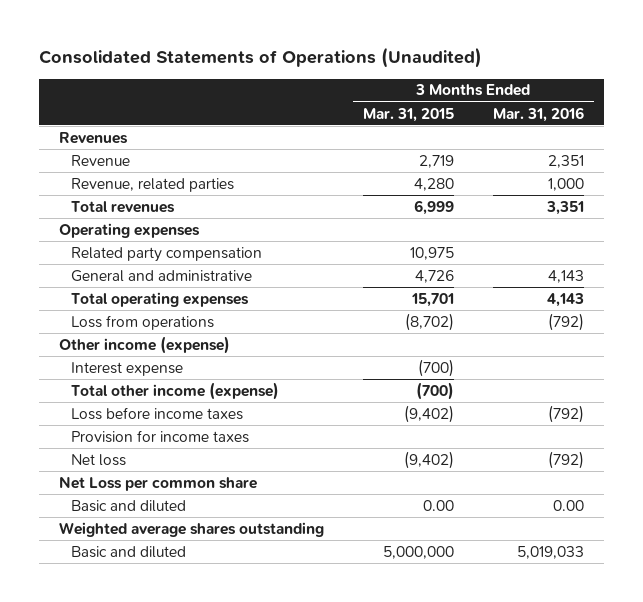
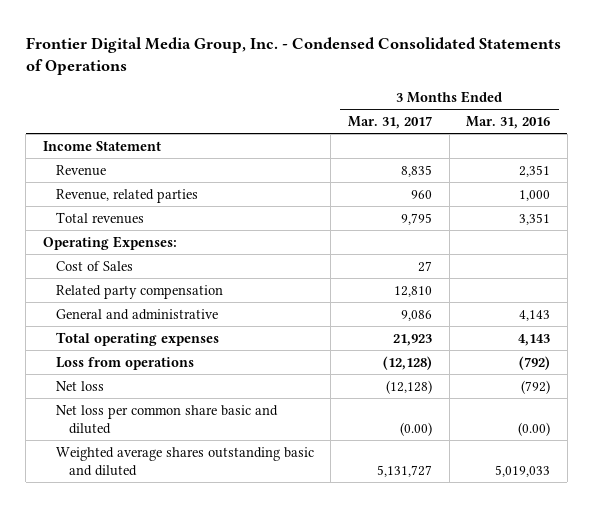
- Consolidated Statements of Operations (Unaudited)
+ Frontier Digital Media Group, Inc. - Condensed Consolidated Statements of Operations
- | 3 Months Ended Mar. 31, 2015 | 3 Months Ended Mar. 31, 2016
+ | 3 Months Ended Mar. 31, 2017 | 3 Months Ended Mar. 31, 2016
- Revenues
+ Income Statement
- Operating expenses
+ Operating Expenses:
+ Cost of Sales | 27 |
- Other income (expense)
- Interest expense | (700) |
- Total other income (expense) | (700) |
- Loss before income taxes | (9,402) | (792)
- Provision for income taxes
- Net Loss per common share
- Basic and diluted | 0.00 | 0.00
- Weighted average shares outstanding
- Basic and diluted | 5,000,000 | 5,019,033
+ Net loss per common share basic and diluted | (0.00) | (0.00)
+ Weighted average shares outstanding basic and diluted | 5,131,727 | 5,019,033

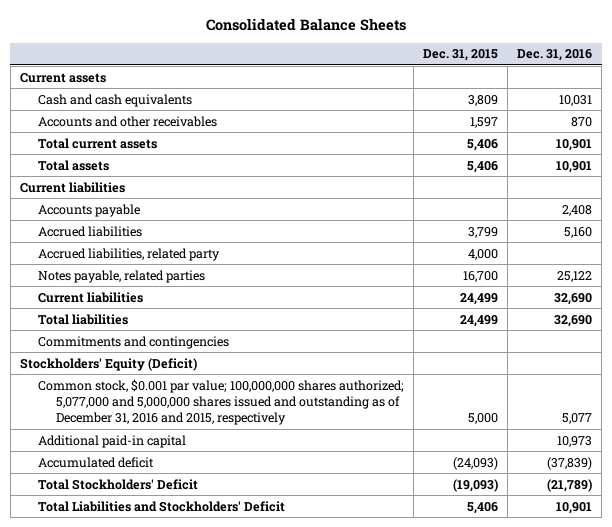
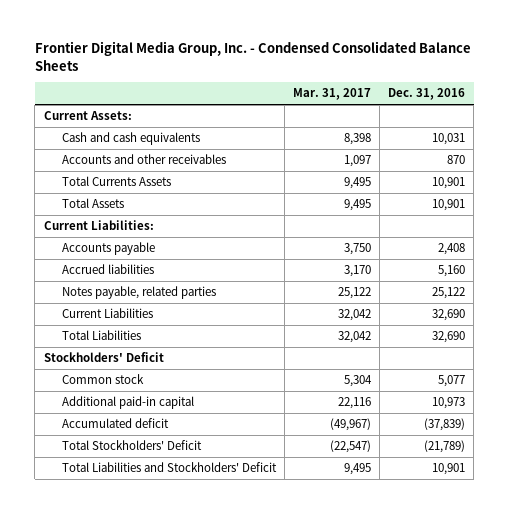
- Consolidated Balance Sheets
+ Frontier Digital Media Group, Inc. - Condensed Consolidated Balance Sheets
- | Dec. 31, 2015 | Dec. 31, 2016
+ | Mar. 31, 2017 | Dec. 31, 2016
- Current assets
+ Current Assets:
- Total current assets | 5,406 | 10,901
- Total assets | 5,406 | 10,901
- Current liabilities
+ Total Currents Assets | 9,495 | 10,901
+ Total Assets | 9,495 | 10,901
+ Current Liabilities:
- Accrued liabilities, related party | 4,000 |
- Current liabilities | 24,499 | 32,690
- Total liabilities | 24,499 | 32,690
- Commitments and contingencies
- Stockholders' Equity (Deficit)
- Common stock, $0.001 par value; 100,000,000 shares authorized; 5,077,000 and 5,000,000 shares issued and outstanding as of December 31, 2016 and 2015, respectively | 5,000 | 5,077
+ Current Liabilities | 32,042 | 32,690
+ Total Liabilities | 32,042 | 32,690
+ Stockholders' Deficit
+ Common stock | 5,304 | 5,077

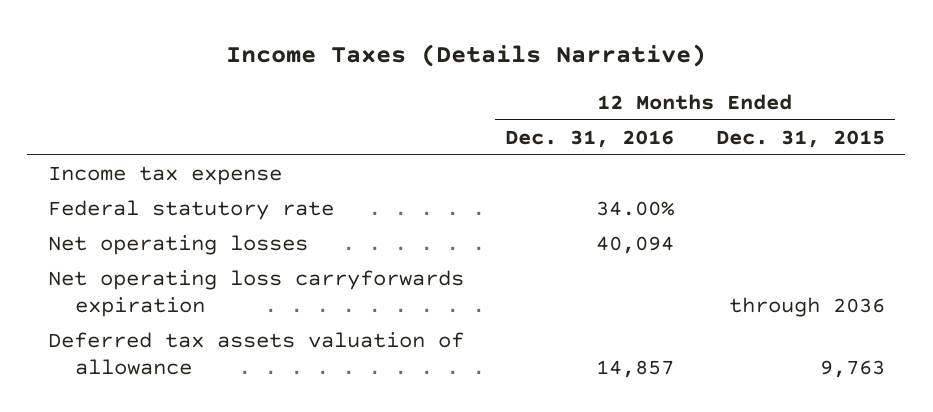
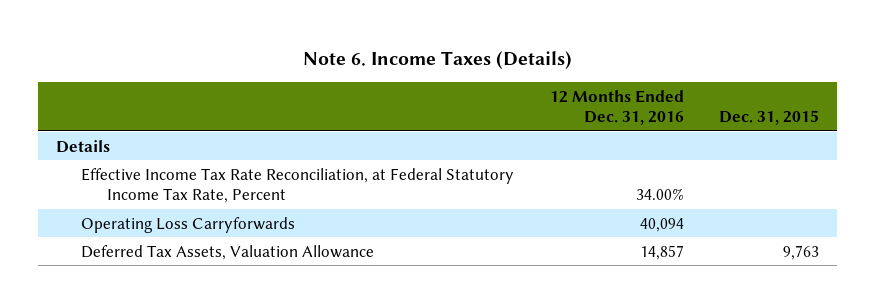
- Income Taxes (Details Narrative)
+ Note 6. Income Taxes (Details)
- | 12 Months Ended Dec. 31, 2016 | 12 Months Ended Dec. 31, 2015
+ | 12 Months Ended Dec. 31, 2016 | Dec. 31, 2015
- Income tax expense
- Federal statutory rate | 34.00% |
- Net operating losses | 40,094 |
- Net operating loss carryforwards expiration | | through 2036
- Deferred tax assets valuation of allowance | 14,857 | 9,763
+ Details
+ Effective Income Tax Rate Reconciliation, at Federal Statutory Income Tax Rate, Percent | 34.00% |
+ Operating Loss Carryforwards | 40,094 |
+ Deferred Tax Assets, Valuation Allowance | 14,857 | 9,763

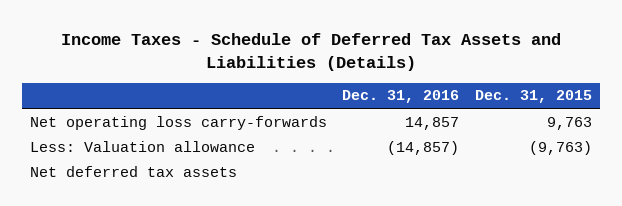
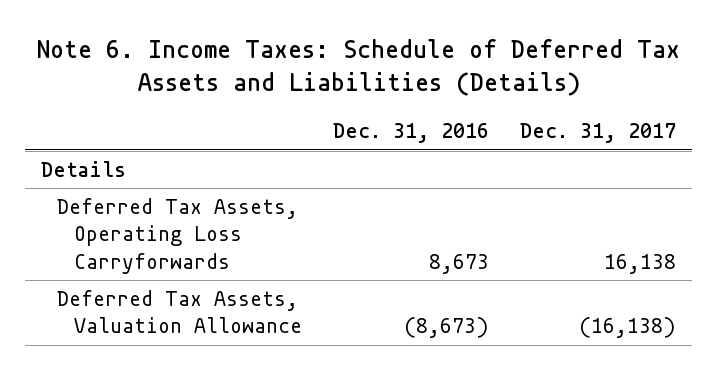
- Income Taxes - Schedule of Deferred Tax Assets and Liabilities (Details)
+ Note 6. Income Taxes: Schedule of Deferred Tax Assets and Liabilities (Details)
- | Dec. 31, 2016 | Dec. 31, 2015
+ | Dec. 31, 2016 | Dec. 31, 2017
- Net operating loss carry-forwards | 14,857 | 9,763
- Less: Valuation allowance | (14,857) | (9,763)
- Net deferred tax assets
+ Details
+ Deferred Tax Assets, Operating Loss Carryforwards | 8,673 | 16,138
+ Deferred Tax Assets, Valuation Allowance | (8,673) | (16,138)

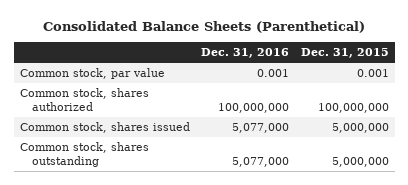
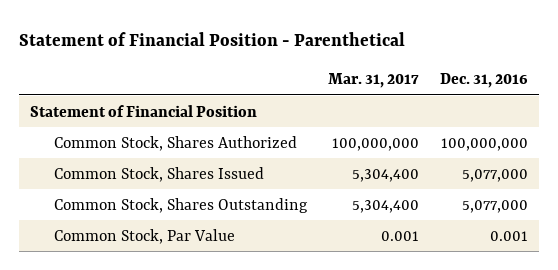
- Consolidated Balance Sheets (Parenthetical)
+ Statement of Financial Position - Parenthetical
- | Dec. 31, 2016 | Dec. 31, 2015
+ | Mar. 31, 2017 | Dec. 31, 2016
- Common stock, par value | 0.001 | 0.001
- Common stock, shares authorized | 100,000,000 | 100,000,000
- Common stock, shares issued | 5,077,000 | 5,000,000
- Common stock, shares outstanding | 5,077,000 | 5,000,000
+ Statement of Financial Position
+ Common Stock, Shares Authorized | 100,000,000 | 100,000,000
+ Common Stock, Shares Issued | 5,304,400 | 5,077,000
+ Common Stock, Shares Outstanding | 5,304,400 | 5,077,000
+ Common Stock, Par Value | 0.001 | 0.001

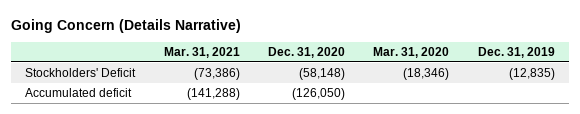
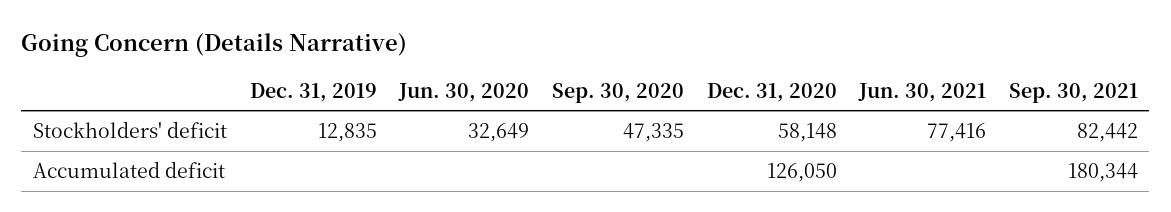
- | Mar. 31, 2021 | Dec. 31, 2020 | Mar. 31, 2020 | Dec. 31, 2019
+ | Dec. 31, 2019 | Jun. 30, 2020 | Sep. 30, 2020 | Dec. 31, 2020 | Jun. 30, 2021 | Sep. 30, 2021
- Stockholders' Deficit | (73,386) | (58,148) | (18,346) | (12,835)
- Accumulated deficit | (141,288) | (126,050) | |
+ Stockholders' deficit | 12,835 | 32,649 | 47,335 | 58,148 | 77,416 | 82,442
+ Accumulated deficit | | | | 126,050 | | 180,344

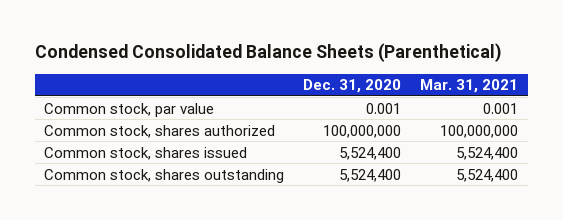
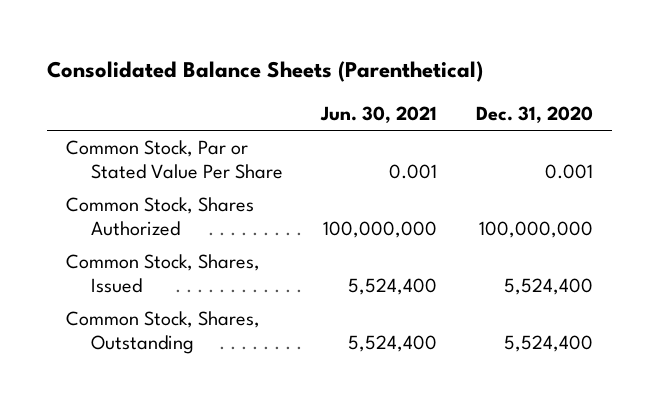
- Condensed Consolidated Balance Sheets (Parenthetical)
+ Consolidated Balance Sheets (Parenthetical)
- | Dec. 31, 2020 | Mar. 31, 2021
+ | Jun. 30, 2021 | Dec. 31, 2020
- Common stock, par value | 0.001 | 0.001
- Common stock, shares authorized | 100,000,000 | 100,000,000
- Common stock, shares issued | 5,524,400 | 5,524,400
- Common stock, shares outstanding | 5,524,400 | 5,524,400
+ Common Stock, Par or Stated Value Per Share | 0.001 | 0.001
+ Common Stock, Shares Authorized | 100,000,000 | 100,000,000
+ Common Stock, Shares, Issued | 5,524,400 | 5,524,400
+ Common Stock, Shares, Outstanding | 5,524,400 | 5,524,400

